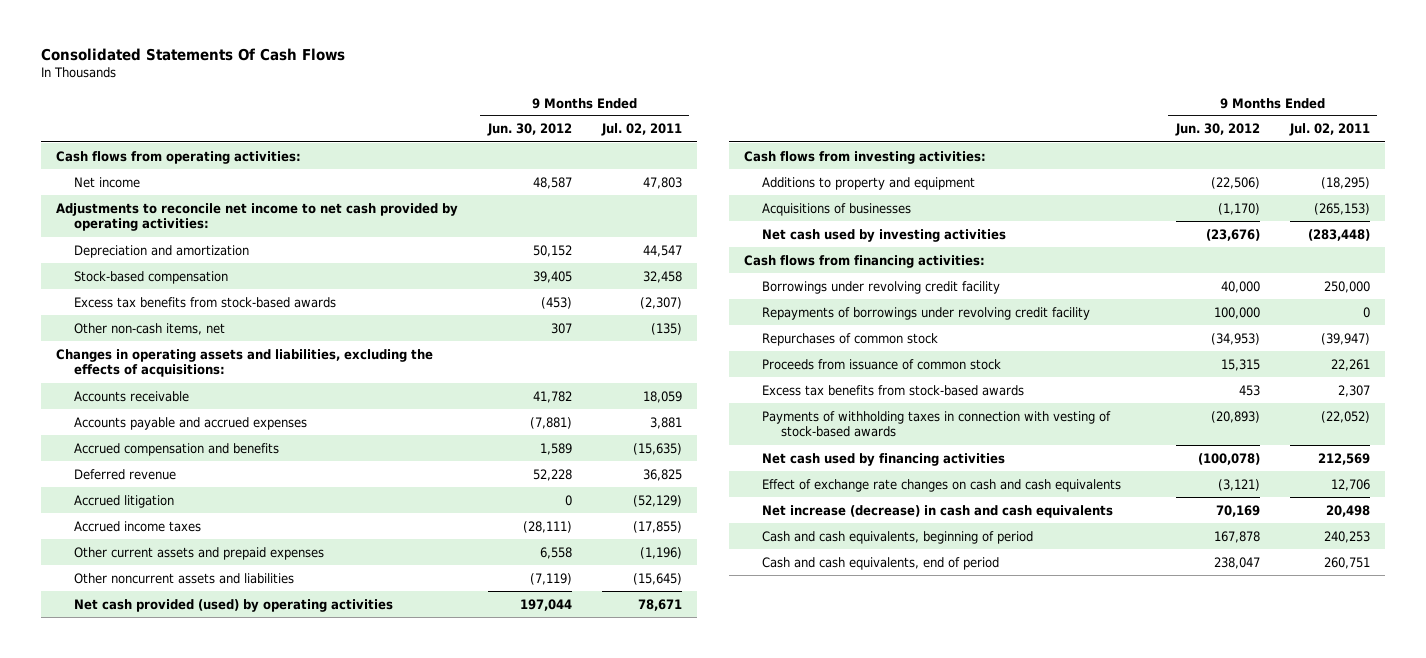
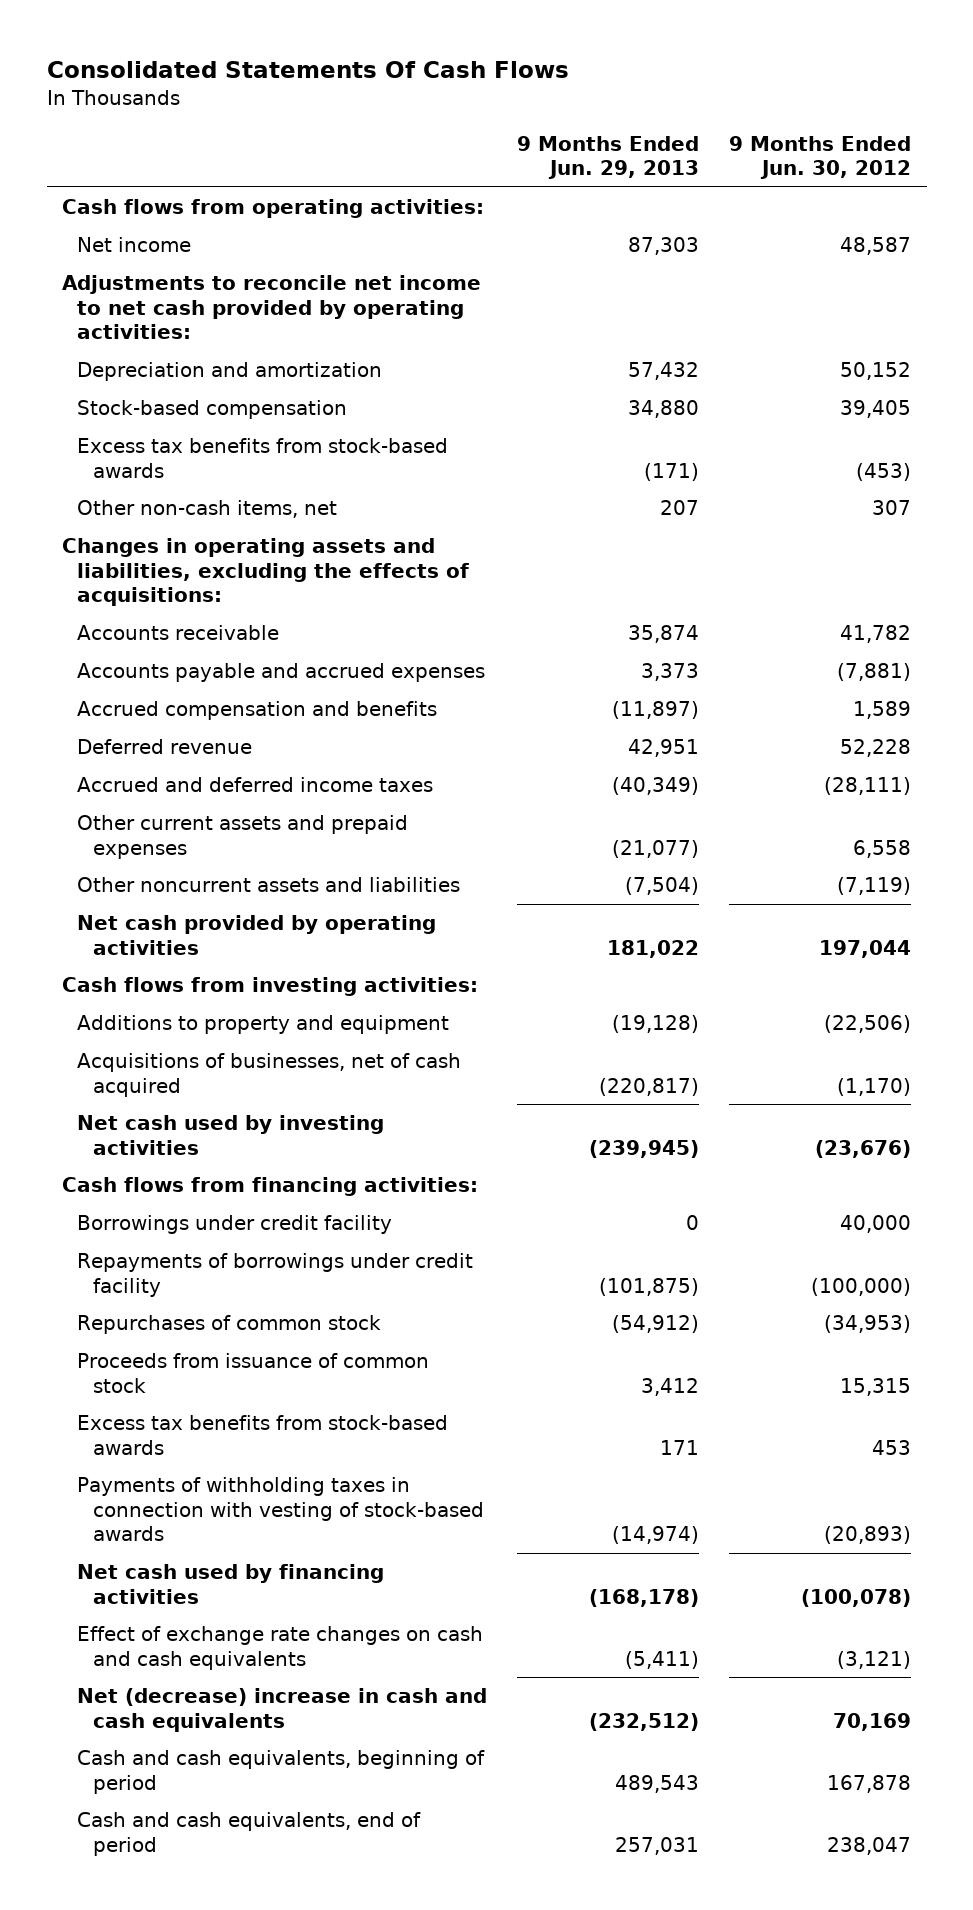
- | 9 Months Ended Jun. 30, 2012 | 9 Months Ended Jul. 02, 2011
+ | 9 Months Ended Jun. 29, 2013 | 9 Months Ended Jun. 30, 2012
- Accrued litigation | 0 | (52,129)
- Accrued income taxes | (28,111) | (17,855)
+ Accrued and deferred income taxes | (40,349) | (28,111)
- Net cash provided (used) by operating activities | 197,044 | 78,671
+ Net cash provided by operating activities | 181,022 | 197,044
- Acquisitions of businesses | (1,170) | (265,153)
+ Acquisitions of businesses, net of cash acquired | (220,817) | (1,170)
- Borrowings under revolving credit facility | 40,000 | 250,000
- Repayments of borrowings under revolving credit facility | 100,000 | 0
+ Borrowings under credit facility | 0 | 40,000
+ Repayments of borrowings under credit facility | (101,875) | (100,000)
- Net increase (decrease) in cash and cash equivalents | 70,169 | 20,498
+ Net (decrease) increase in cash and cash equivalents | (232,512) | 70,169

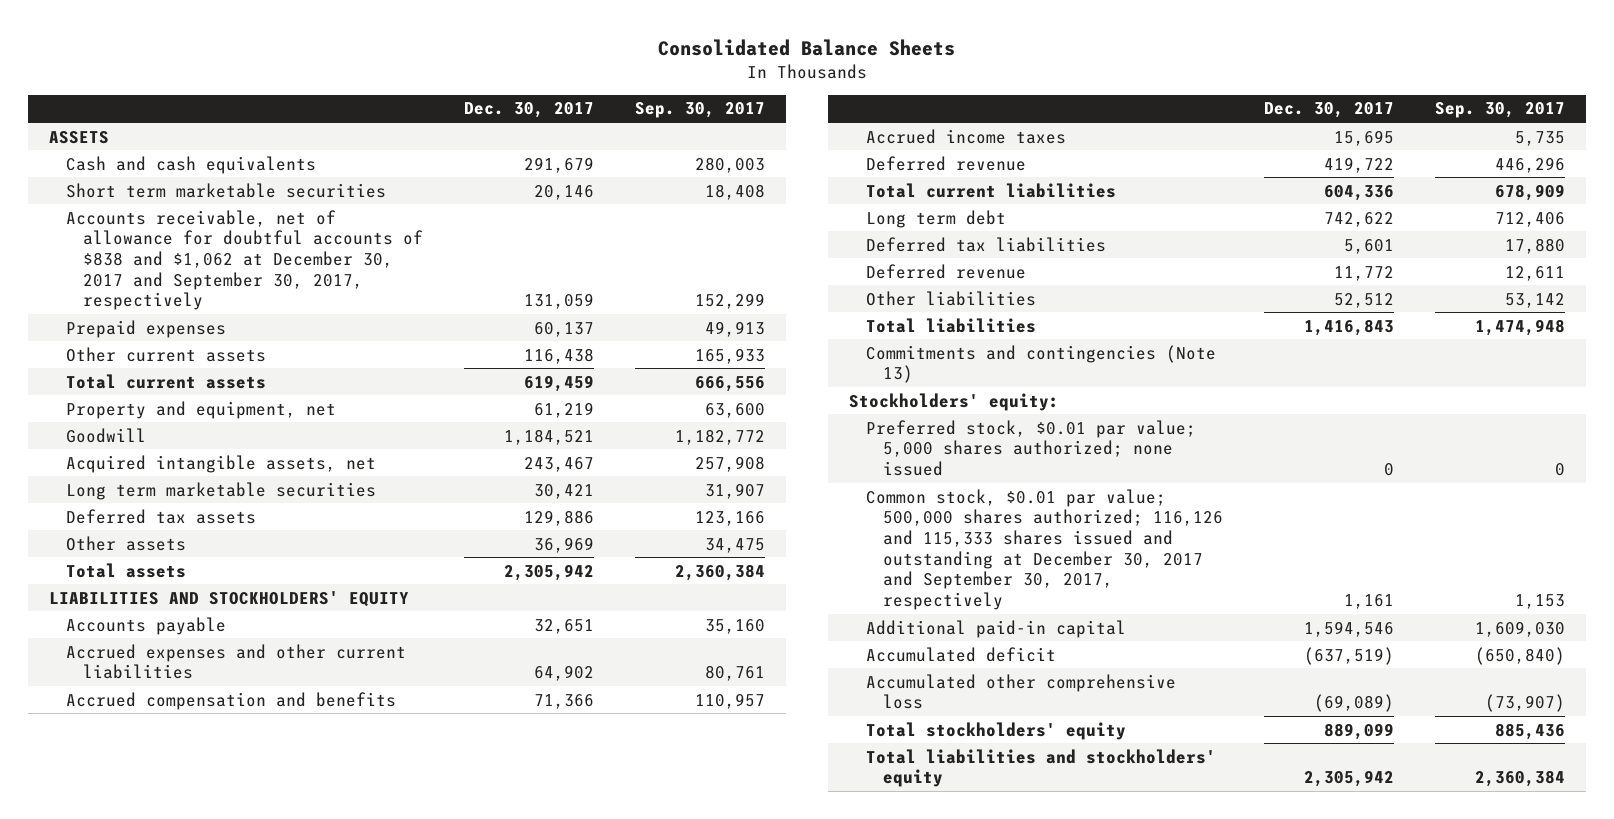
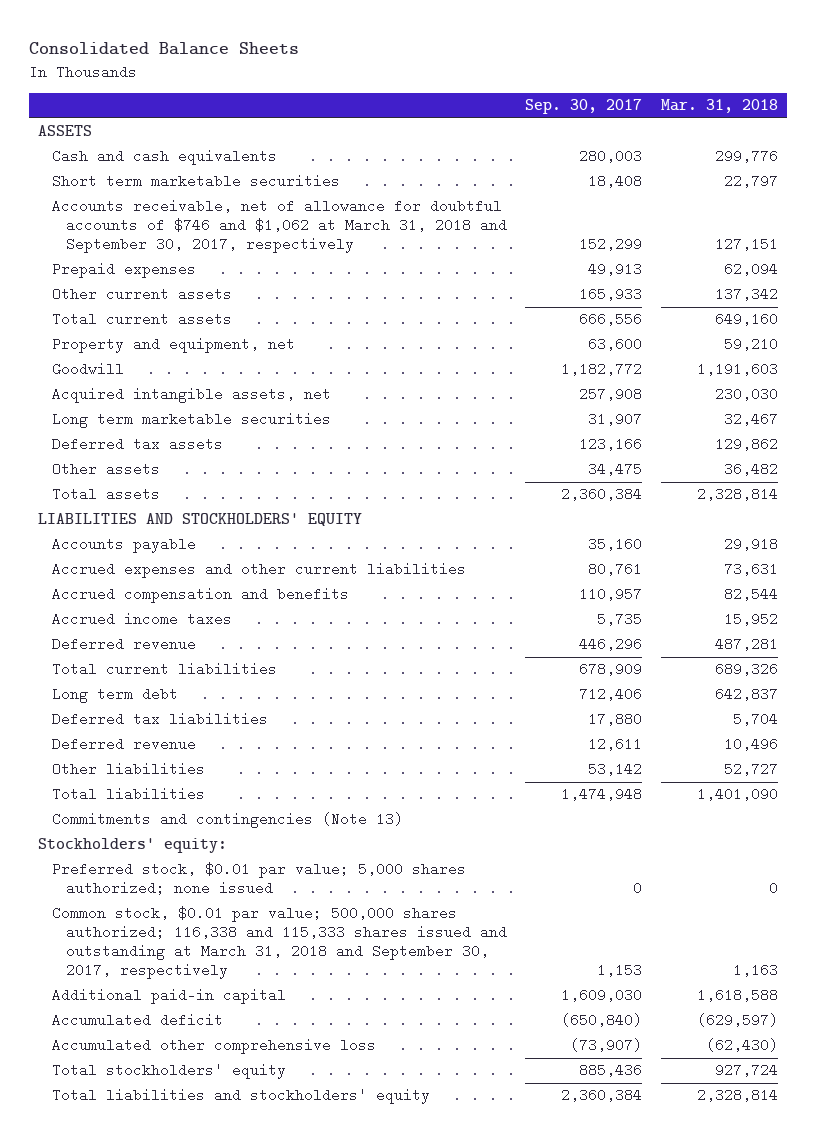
- | Dec. 30, 2017 | Sep. 30, 2017
+ | Sep. 30, 2017 | Mar. 31, 2018
- Accounts receivable, net of allowance for doubtful accounts of $838 and $1,062 at December 30, 2017 and September 30, 2017, respectively | 131,059 | 152,299
+ Accounts receivable, net of allowance for doubtful accounts of $746 and $1,062 at March 31, 2018 and September 30, 2017, respectively | 152,299 | 127,151
- Common stock, $0.01 par value; 500,000 shares authorized; 116,126 and 115,333 shares issued and outstanding at December 30, 2017 and September 30, 2017, respectively | 1,161 | 1,153
+ Common stock, $0.01 par value; 500,000 shares authorized; 116,338 and 115,333 shares issued and outstanding at March 31, 2018 and September 30, 2017, respectively | 1,153 | 1,163

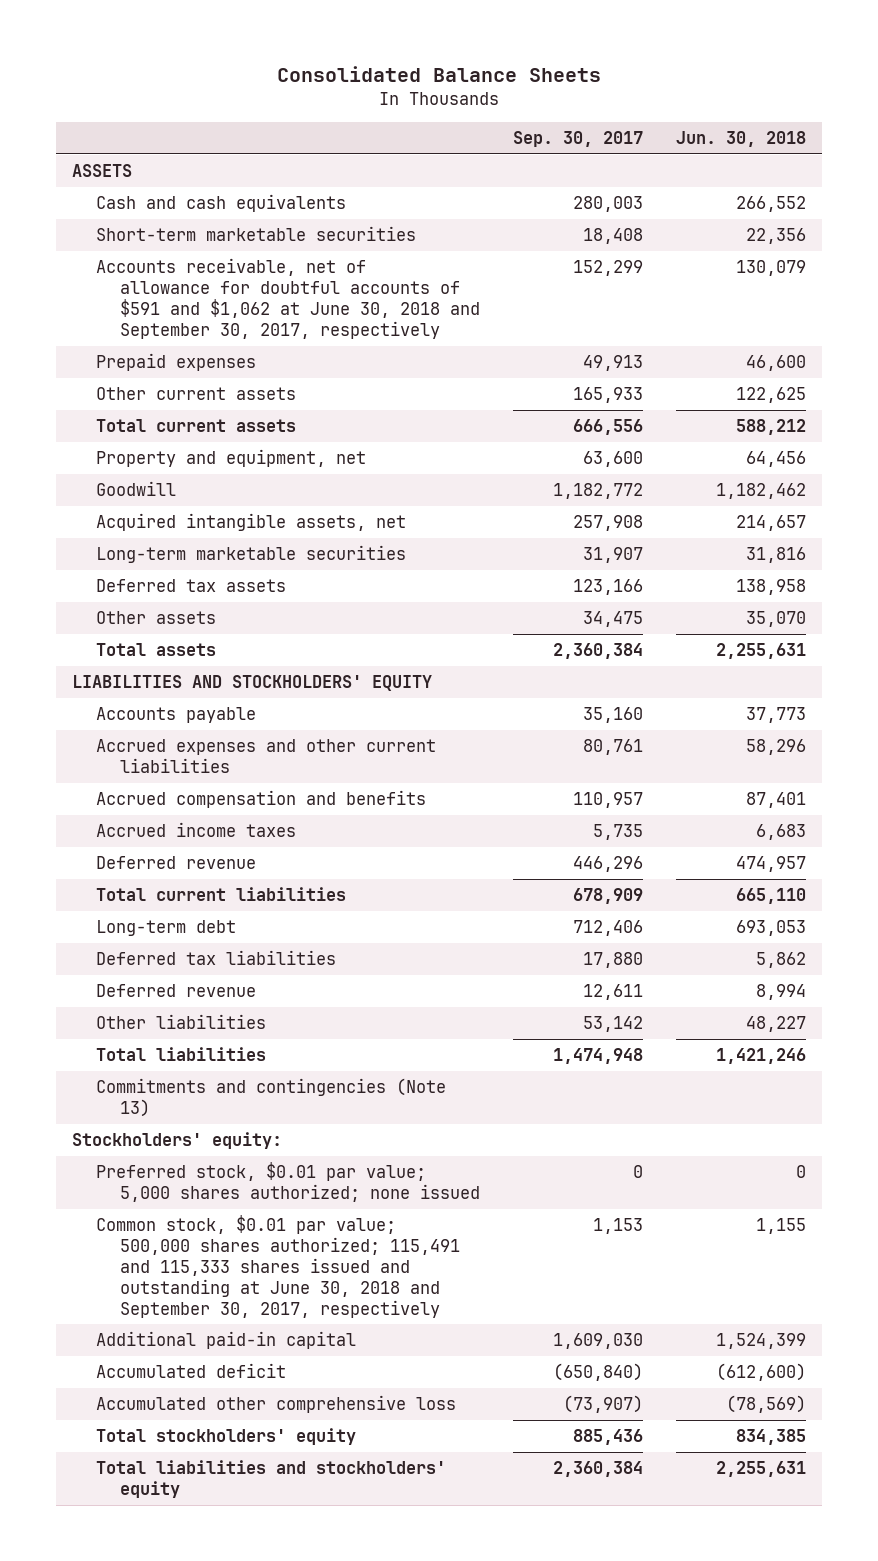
- | Sep. 30, 2017 | Mar. 31, 2018
+ | Sep. 30, 2017 | Jun. 30, 2018
- Short term marketable securities | 18,408 | 22,797
- Accounts receivable, net of allowance for doubtful accounts of $746 and $1,062 at March 31, 2018 and September 30, 2017, respectively | 152,299 | 127,151
+ Short-term marketable securities | 18,408 | 22,356
+ Accounts receivable, net of allowance for doubtful accounts of $591 and $1,062 at June 30, 2018 and September 30, 2017, respectively | 152,299 | 130,079
- Long term marketable securities | 31,907 | 32,467
+ Long-term marketable securities | 31,907 | 31,816
- Long term debt | 712,406 | 642,837
+ Long-term debt | 712,406 | 693,053
- Common stock, $0.01 par value; 500,000 shares authorized; 116,338 and 115,333 shares issued and outstanding at March 31, 2018 and September 30, 2017, respectively | 1,153 | 1,163
+ Common stock, $0.01 par value; 500,000 shares authorized; 115,491 and 115,333 shares issued and outstanding at June 30, 2018 and September 30, 2017, respectively | 1,153 | 1,155

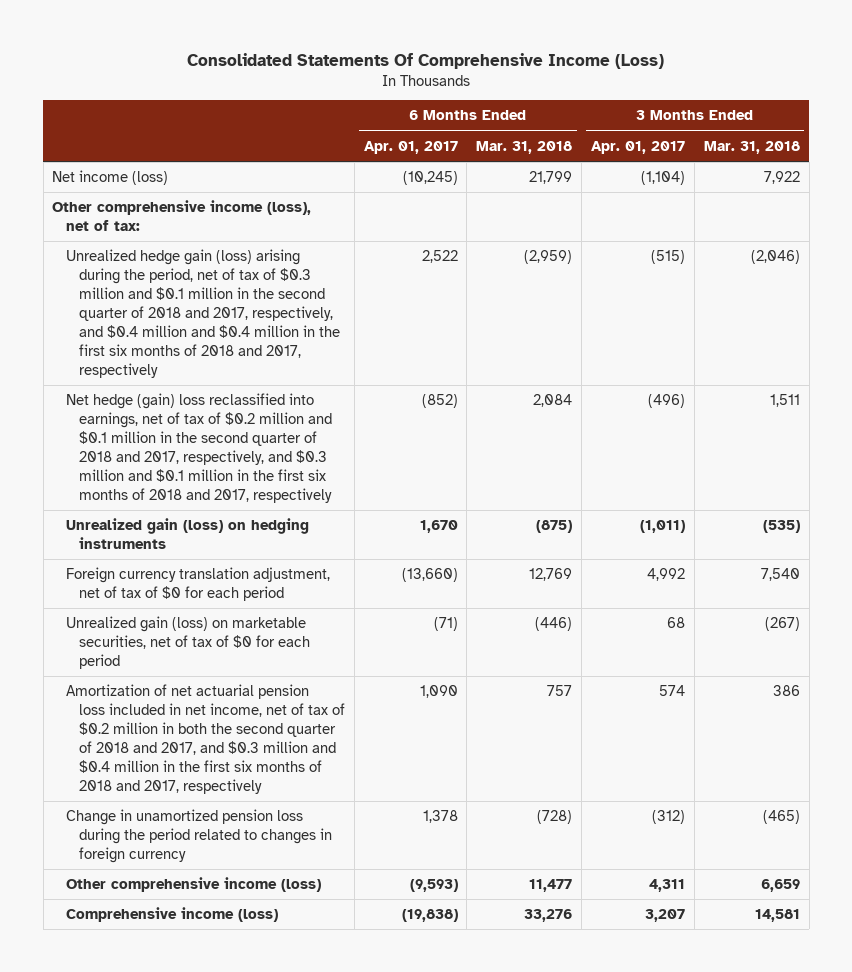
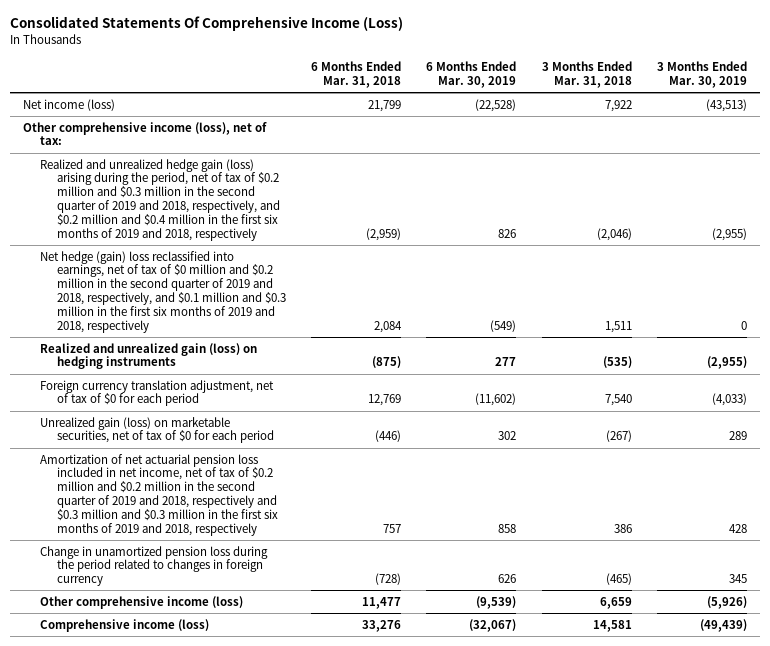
- | 6 Months Ended Apr. 01, 2017 | 6 Months Ended Mar. 31, 2018 | 3 Months Ended Apr. 01, 2017 | 3 Months Ended Mar. 31, 2018
+ | 6 Months Ended Mar. 31, 2018 | 6 Months Ended Mar. 30, 2019 | 3 Months Ended Mar. 31, 2018 | 3 Months Ended Mar. 30, 2019
- Unrealized hedge gain (loss) arising during the period, net of tax of $0.3 million and $0.1 million in the second quarter of 2018 and 2017, respectively, and $0.4 million and $0.4 million in the first six months of 2018 and 2017, respectively | 2,522 | (2,959) | (515) | (2,046)
- Net hedge (gain) loss reclassified into earnings, net of tax of $0.2 million and $0.1 million in the second quarter of 2018 and 2017, respectively, and $0.3 million and $0.1 million in the first six months of 2018 and 2017, respectively | (852) | 2,084 | (496) | 1,511
- Unrealized gain (loss) on hedging instruments | 1,670 | (875) | (1,011) | (535)
+ Realized and unrealized hedge gain (loss) arising during the period, net of tax of $0.2 million and $0.3 million in the second quarter of 2019 and 2018, respectively, and $0.2 million and $0.4 million in the first six months of 2019 and 2018, respectively | (2,959) | 826 | (2,046) | (2,955)
+ Net hedge (gain) loss reclassified into earnings, net of tax of $0 million and $0.2 million in the second quarter of 2019 and 2018, respectively, and $0.1 million and $0.3 million in the first six months of 2019 and 2018, respectively | 2,084 | (549) | 1,511 | 0
+ Realized and unrealized gain (loss) on hedging instruments | (875) | 277 | (535) | (2,955)
- Amortization of net actuarial pension loss included in net income, net of tax of $0.2 million in both the second quarter of 2018 and 2017, and $0.3 million and $0.4 million in the first six months of 2018 and 2017, respectively | 1,090 | 757 | 574 | 386
+ Amortization of net actuarial pension loss included in net income, net of tax of $0.2 million and $0.2 million in the second quarter of 2019 and 2018, respectively and $0.3 million and $0.3 million in the first six months of 2019 and 2018, respectively | 757 | 858 | 386 | 428

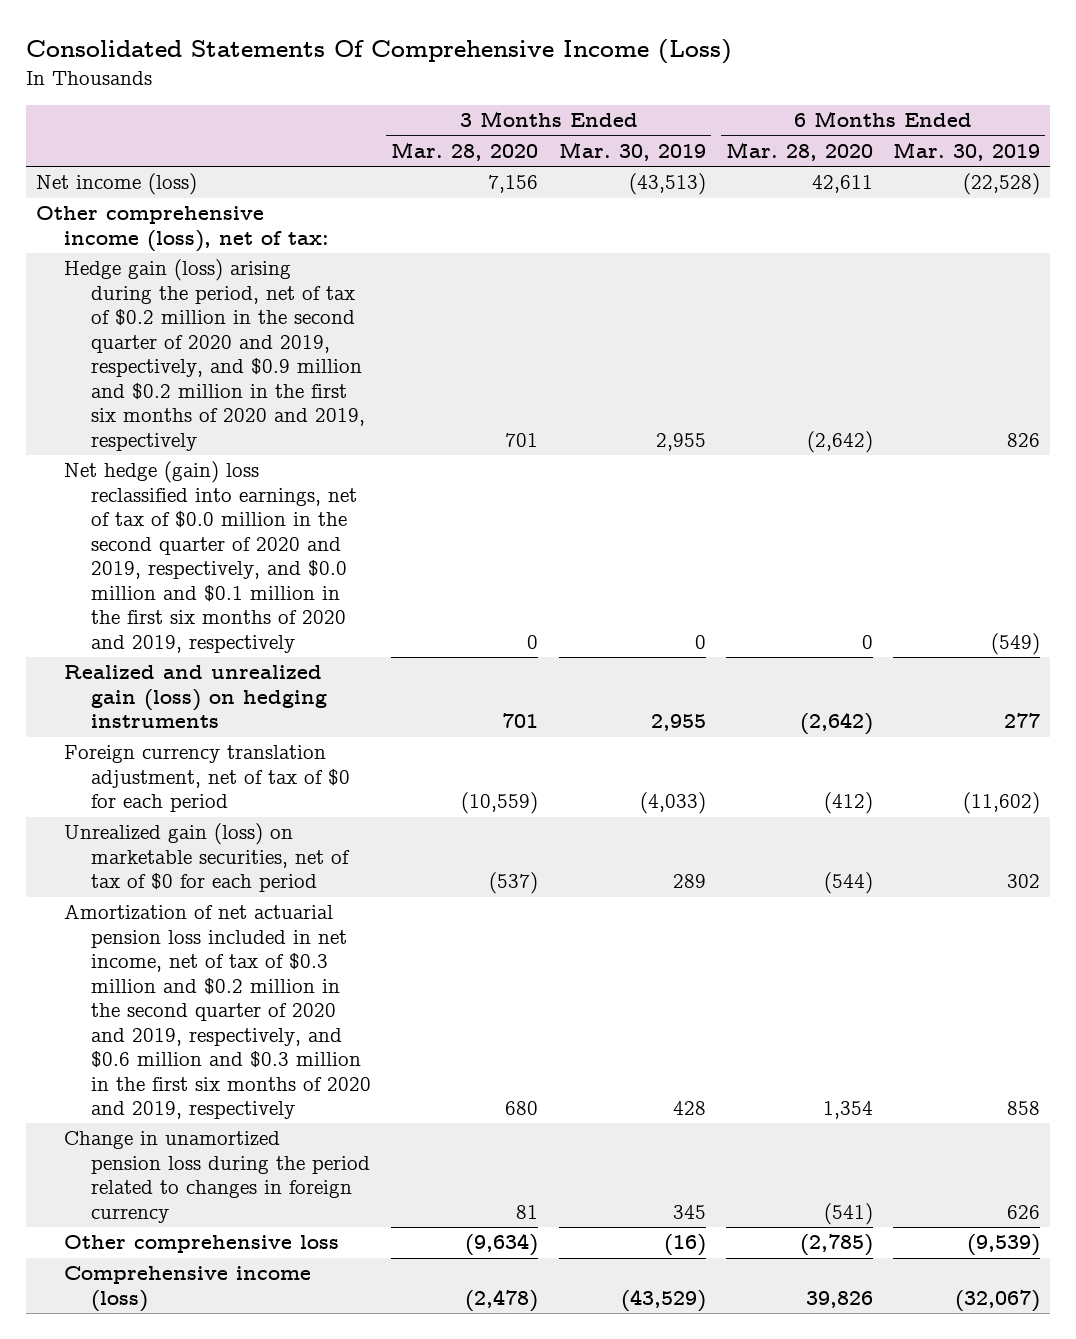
- | 6 Months Ended Mar. 31, 2018 | 6 Months Ended Mar. 30, 2019 | 3 Months Ended Mar. 31, 2018 | 3 Months Ended Mar. 30, 2019
+ | 3 Months Ended Mar. 28, 2020 | 3 Months Ended Mar. 30, 2019 | 6 Months Ended Mar. 28, 2020 | 6 Months Ended Mar. 30, 2019
- Realized and unrealized hedge gain (loss) arising during the period, net of tax of $0.2 million and $0.3 million in the second quarter of 2019 and 2018, respectively, and $0.2 million and $0.4 million in the first six months of 2019 and 2018, respectively | (2,959) | 826 | (2,046) | (2,955)
- Net hedge (gain) loss reclassified into earnings, net of tax of $0 million and $0.2 million in the second quarter of 2019 and 2018, respectively, and $0.1 million and $0.3 million in the first six months of 2019 and 2018, respectively | 2,084 | (549) | 1,511 | 0
- Realized and unrealized gain (loss) on hedging instruments | (875) | 277 | (535) | (2,955)
+ Hedge gain (loss) arising during the period, net of tax of $0.2 million in the second quarter of 2020 and 2019, respectively, and $0.9 million and $0.2 million in the first six months of 2020 and 2019, respectively | 701 | 2,955 | (2,642) | 826
+ Net hedge (gain) loss reclassified into earnings, net of tax of $0.0 million in the second quarter of 2020 and 2019, respectively, and $0.0 million and $0.1 million in the first six months of 2020 and 2019, respectively | 0 | 0 | 0 | (549)
+ Realized and unrealized gain (loss) on hedging instruments | 701 | 2,955 | (2,642) | 277
- Amortization of net actuarial pension loss included in net income, net of tax of $0.2 million and $0.2 million in the second quarter of 2019 and 2018, respectively and $0.3 million and $0.3 million in the first six months of 2019 and 2018, respectively | 757 | 858 | 386 | 428
+ Amortization of net actuarial pension loss included in net income, net of tax of $0.3 million and $0.2 million in the second quarter of 2020 and 2019, respectively, and $0.6 million and $0.3 million in the first six months of 2020 and 2019, respectively | 680 | 428 | 1,354 | 858
- Other comprehensive income (loss) | 11,477 | (9,539) | 6,659 | (5,926)
- Comprehensive income (loss) | 33,276 | (32,067) | 14,581 | (49,439)
+ Other comprehensive loss | (9,634) | (16) | (2,785) | (9,539)
+ Comprehensive income (loss) | (2,478) | (43,529) | 39,826 | (32,067)

